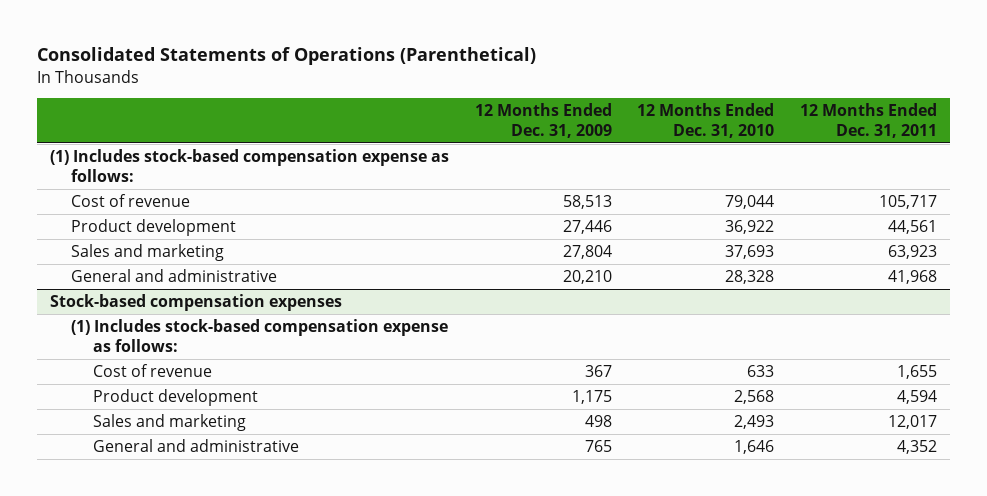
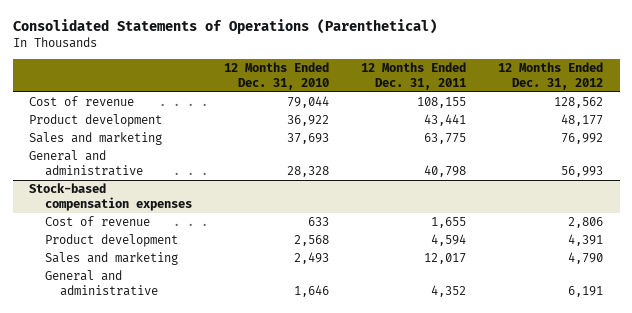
- | 12 Months Ended Dec. 31, 2009 | 12 Months Ended Dec. 31, 2010 | 12 Months Ended Dec. 31, 2011
+ | 12 Months Ended Dec. 31, 2010 | 12 Months Ended Dec. 31, 2011 | 12 Months Ended Dec. 31, 2012
- (1) Includes stock-based compensation expense as follows:
- Cost of revenue | 58,513 | 79,044 | 105,717
- Product development | 27,446 | 36,922 | 44,561
- Sales and marketing | 27,804 | 37,693 | 63,923
- General and administrative | 20,210 | 28,328 | 41,968
+ Cost of revenue | 79,044 | 108,155 | 128,562
+ Product development | 36,922 | 43,441 | 48,177
+ Sales and marketing | 37,693 | 63,775 | 76,992
+ General and administrative | 28,328 | 40,798 | 56,993
@ Stock-based compensation expenses
- (1) Includes stock-based compensation expense as follows:

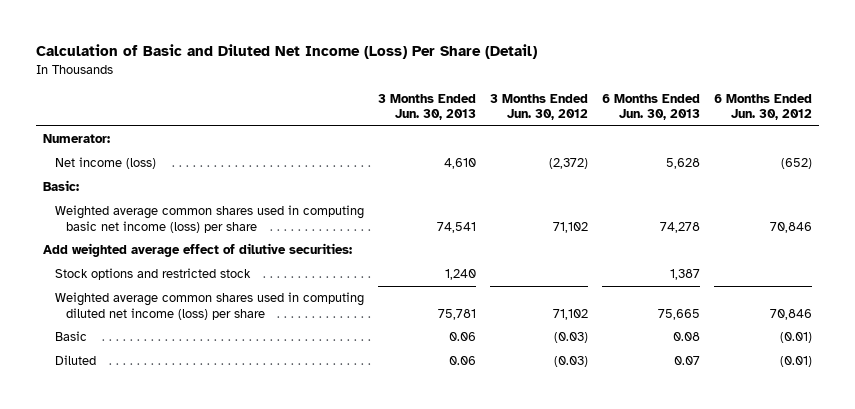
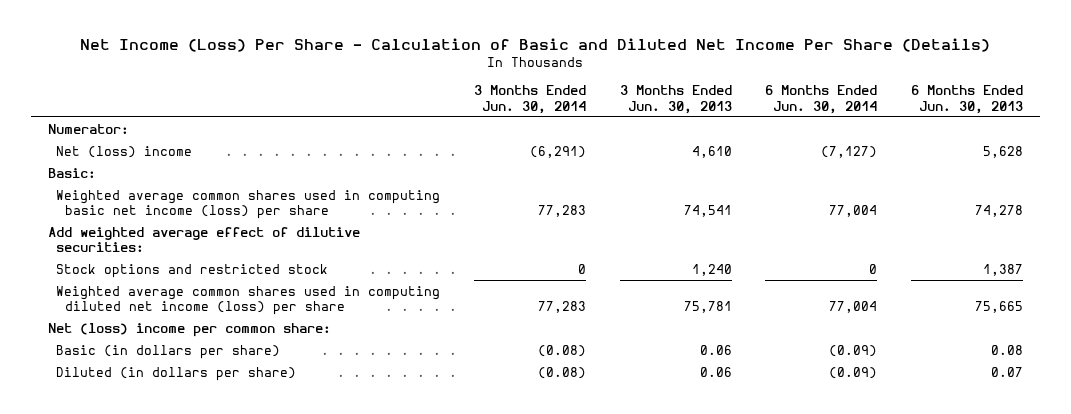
- Calculation of Basic and Diluted Net Income (Loss) Per Share (Detail)
+ Net Income (Loss) Per Share - Calculation of Basic and Diluted Net Income Per Share (Details)
- | 3 Months Ended Jun. 30, 2013 | 3 Months Ended Jun. 30, 2012 | 6 Months Ended Jun. 30, 2013 | 6 Months Ended Jun. 30, 2012
+ | 3 Months Ended Jun. 30, 2014 | 3 Months Ended Jun. 30, 2013 | 6 Months Ended Jun. 30, 2014 | 6 Months Ended Jun. 30, 2013
- Net income (loss) | 4,610 | (2,372) | 5,628 | (652)
+ Net (loss) income | (6,291) | 4,610 | (7,127) | 5,628
- Basic | 0.06 | (0.03) | 0.08 | (0.01)
- Diluted | 0.06 | (0.03) | 0.07 | (0.01)
+ Net (loss) income per common share:
+ Basic (in dollars per share) | (0.08) | 0.06 | (0.09) | 0.08
+ Diluted (in dollars per share) | (0.08) | 0.06 | (0.09) | 0.07

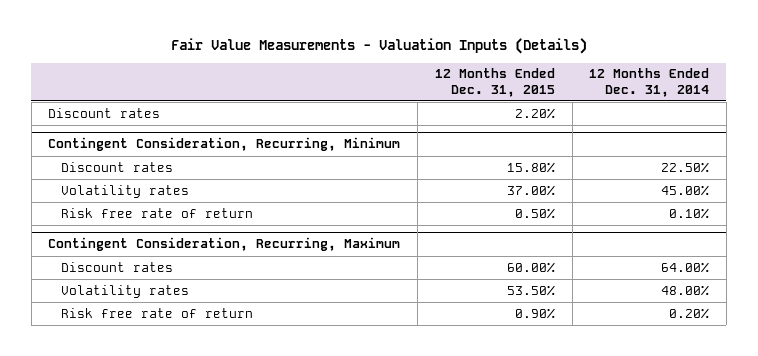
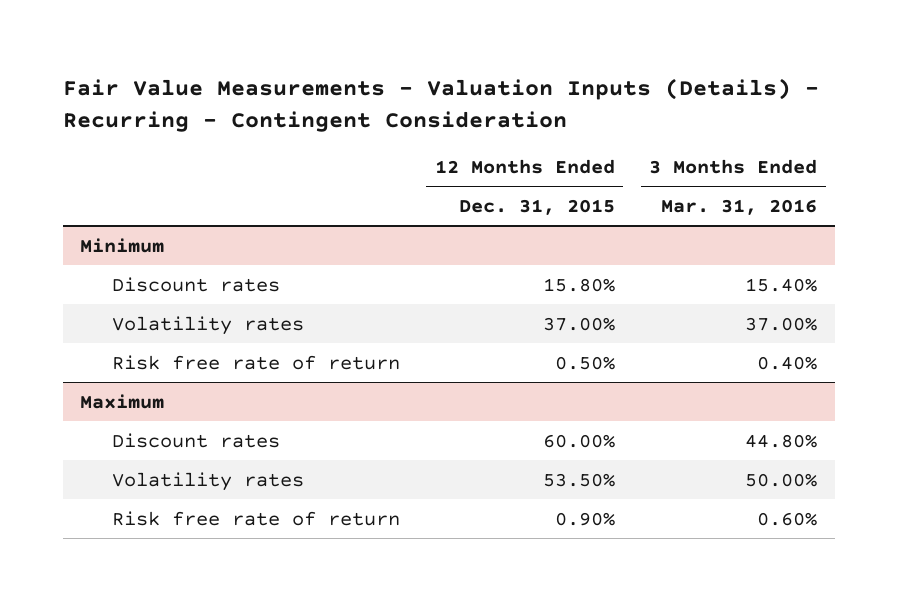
- Fair Value Measurements - Valuation Inputs (Details)
+ Fair Value Measurements - Valuation Inputs (Details) - Recurring - Contingent Consideration
- | 12 Months Ended Dec. 31, 2015 | 12 Months Ended Dec. 31, 2014
+ | 12 Months Ended Dec. 31, 2015 | 3 Months Ended Mar. 31, 2016
- Discount rates | 2.20% |
- Contingent Consideration, Recurring, Minimum
+ Minimum
- Contingent Consideration, Recurring, Maximum
+ Maximum

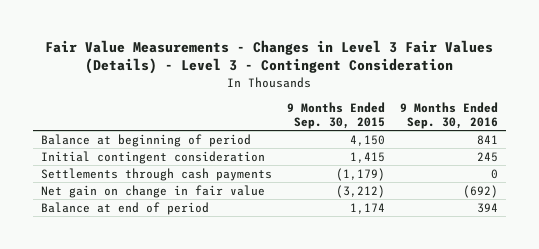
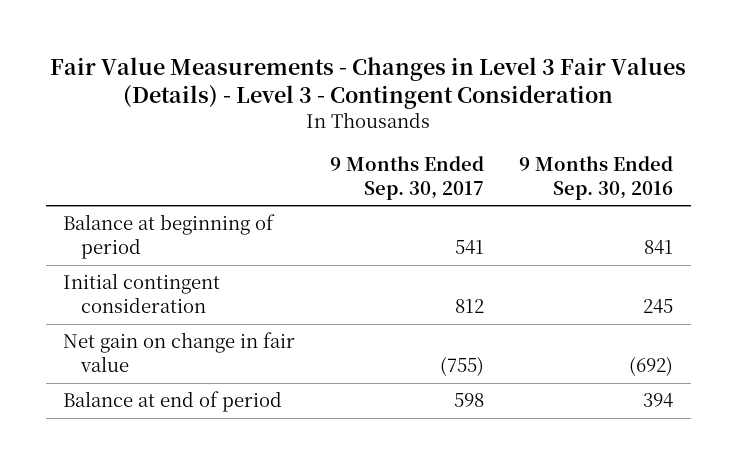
- | 9 Months Ended Sep. 30, 2015 | 9 Months Ended Sep. 30, 2016
+ | 9 Months Ended Sep. 30, 2017 | 9 Months Ended Sep. 30, 2016
- Settlements through cash payments | (1,179) | 0

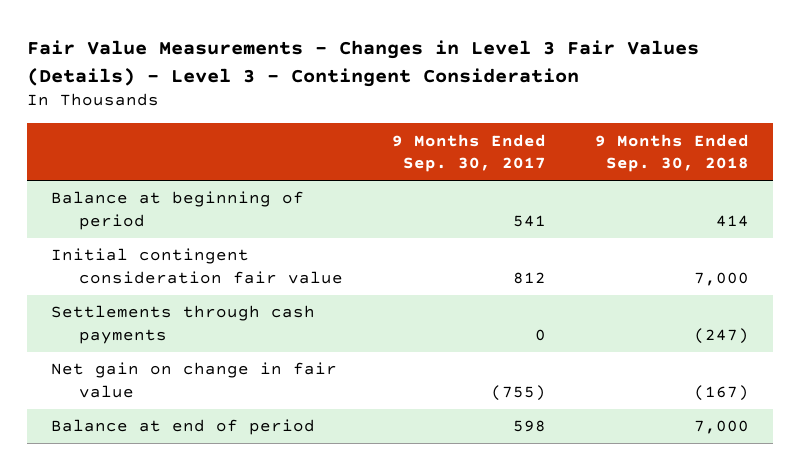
- | 9 Months Ended Sep. 30, 2017 | 9 Months Ended Sep. 30, 2016
+ | 9 Months Ended Sep. 30, 2017 | 9 Months Ended Sep. 30, 2018
- Initial contingent consideration | 812 | 245
+ Initial contingent consideration fair value | 812 | 7,000
+ Settlements through cash payments | 0 | (247)

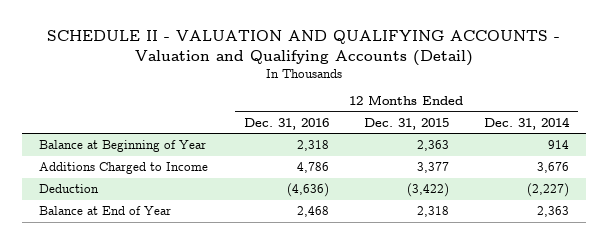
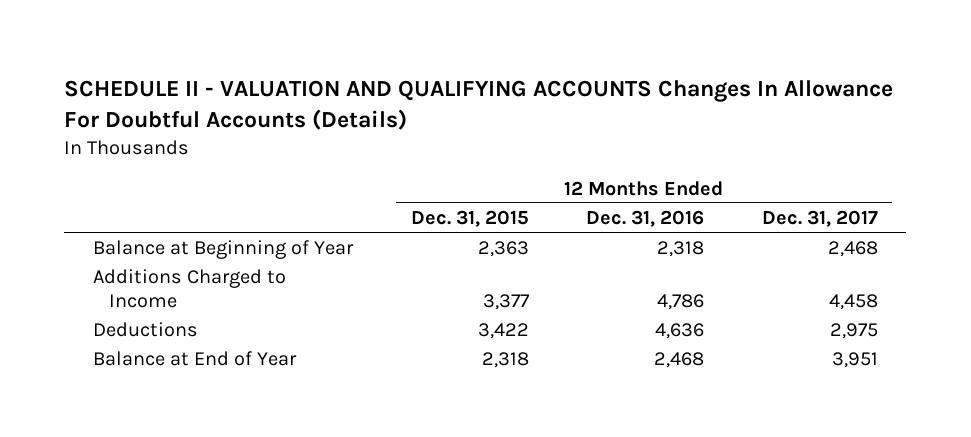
- SCHEDULE II - VALUATION AND QUALIFYING ACCOUNTS - Valuation and Qualifying Accounts (Detail)
+ SCHEDULE II - VALUATION AND QUALIFYING ACCOUNTS Changes In Allowance For Doubtful Accounts (Details)
- | 12 Months Ended Dec. 31, 2016 | 12 Months Ended Dec. 31, 2015 | 12 Months Ended Dec. 31, 2014
+ | 12 Months Ended Dec. 31, 2015 | 12 Months Ended Dec. 31, 2016 | 12 Months Ended Dec. 31, 2017
- Deduction | (4,636) | (3,422) | (2,227)
+ Deductions | 3,422 | 4,636 | 2,975

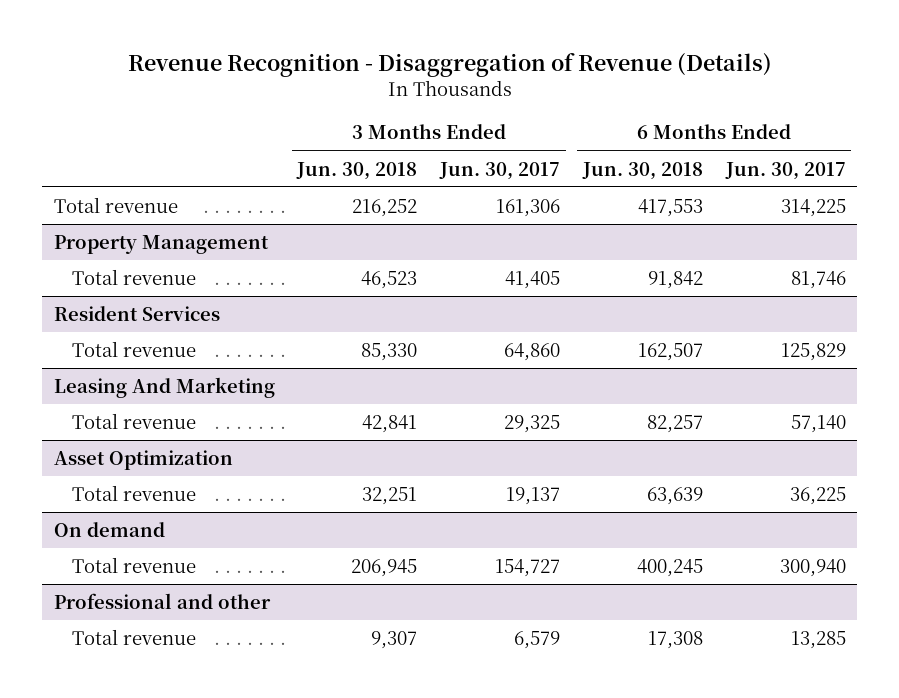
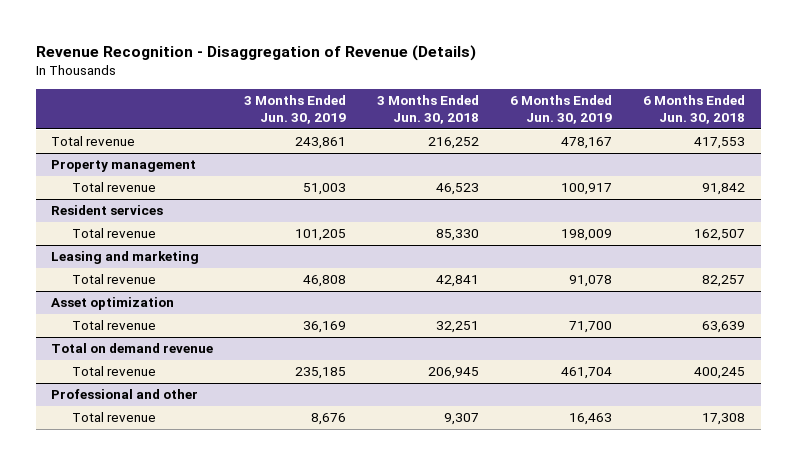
- | 3 Months Ended Jun. 30, 2018 | 3 Months Ended Jun. 30, 2017 | 6 Months Ended Jun. 30, 2018 | 6 Months Ended Jun. 30, 2017
+ | 3 Months Ended Jun. 30, 2019 | 3 Months Ended Jun. 30, 2018 | 6 Months Ended Jun. 30, 2019 | 6 Months Ended Jun. 30, 2018
- Property Management
+ Property management
- Resident Services
+ Resident services
- Leasing And Marketing
+ Leasing and marketing
- Asset Optimization
+ Asset optimization
- On demand
+ Total on demand revenue

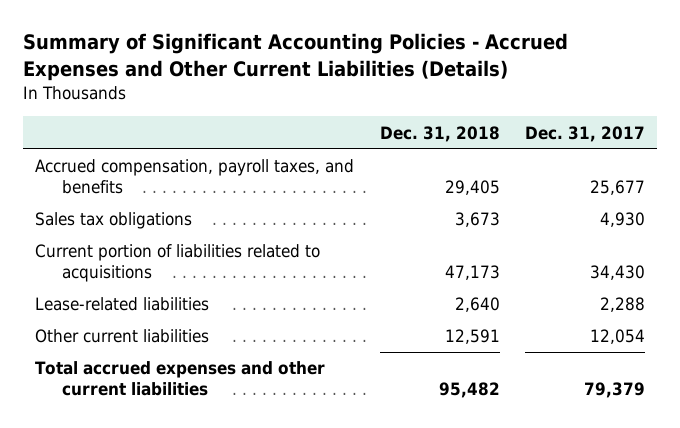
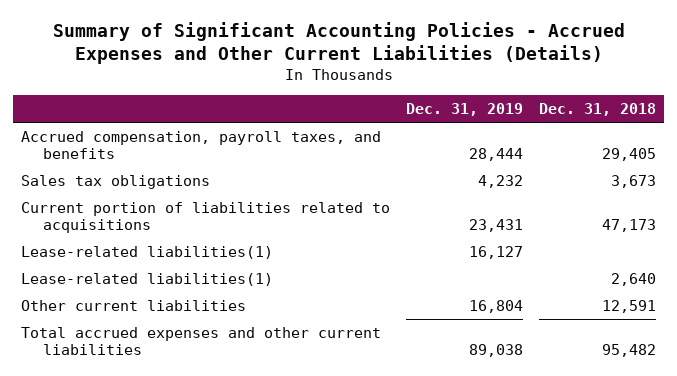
- | Dec. 31, 2018 | Dec. 31, 2017
+ | Dec. 31, 2019 | Dec. 31, 2018
- Lease-related liabilities | 2,640 | 2,288
+ Lease-related liabilities(1) | 16,127 |
+ Lease-related liabilities(1) | | 2,640

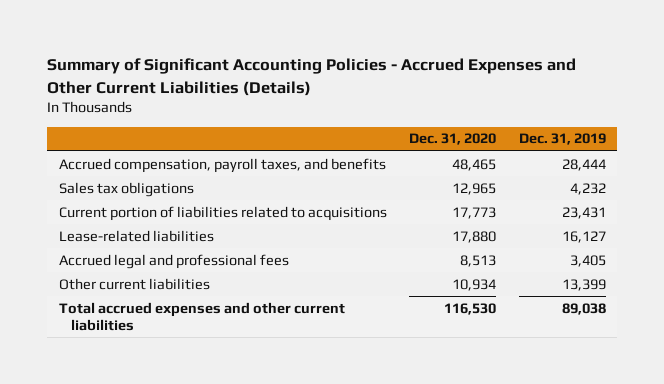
- | Dec. 31, 2019 | Dec. 31, 2018
+ | Dec. 31, 2020 | Dec. 31, 2019
- Lease-related liabilities(1) | 16,127 |
- Lease-related liabilities(1) | | 2,640
- Other current liabilities | 16,804 | 12,591
+ Lease-related liabilities | 17,880 | 16,127
+ Accrued legal and professional fees | 8,513 | 3,405
+ Other current liabilities | 10,934 | 13,399

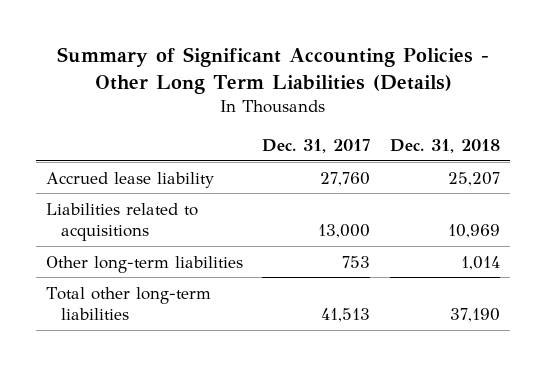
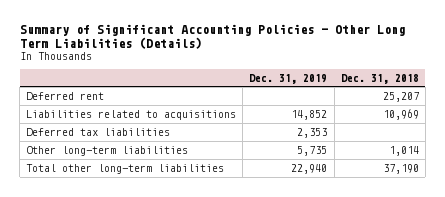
- | Dec. 31, 2017 | Dec. 31, 2018
+ | Dec. 31, 2019 | Dec. 31, 2018
- Accrued lease liability | 27,760 | 25,207
+ Deferred rent | | 25,207
+ Deferred tax liabilities | 2,353 |

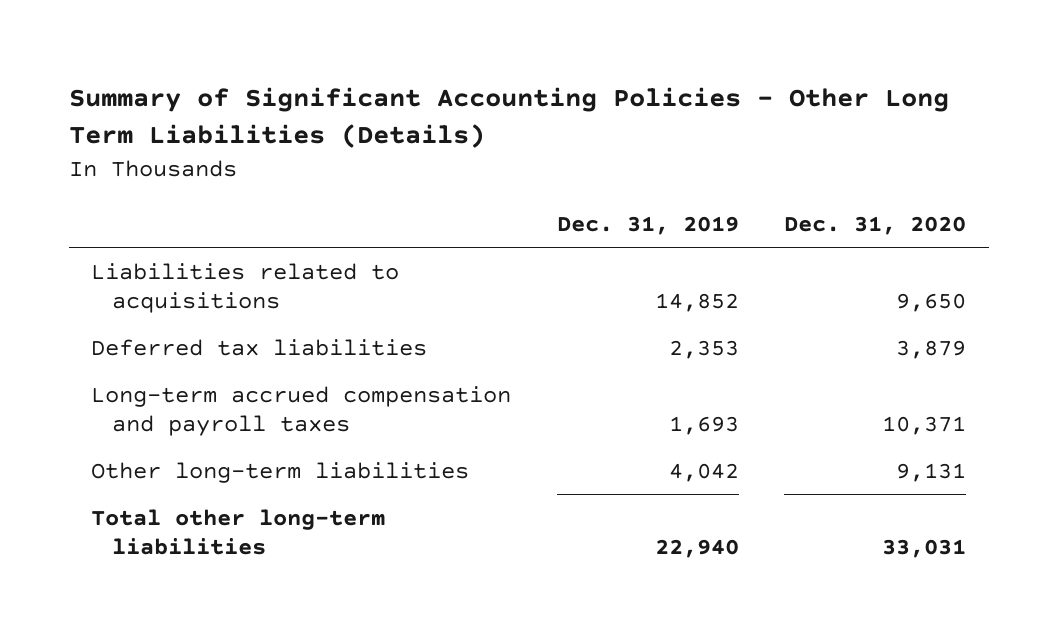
- | Dec. 31, 2019 | Dec. 31, 2018
+ | Dec. 31, 2019 | Dec. 31, 2020
- Deferred rent | | 25,207
- Other long-term liabilities | 5,735 | 1,014
+ Long-term accrued compensation and payroll taxes | 1,693 | 10,371
+ Other long-term liabilities | 4,042 | 9,131

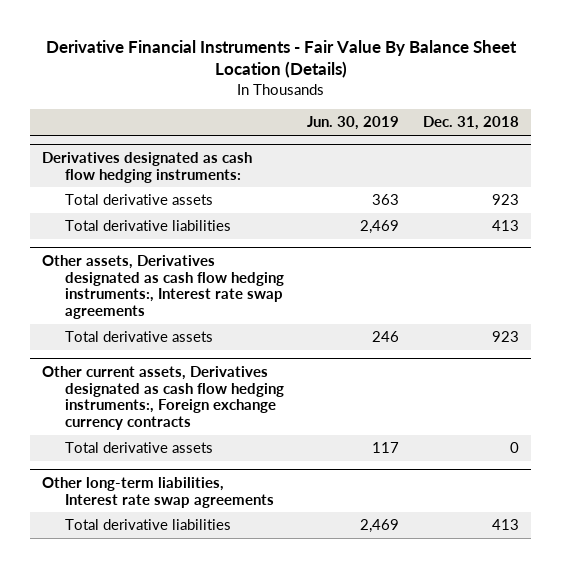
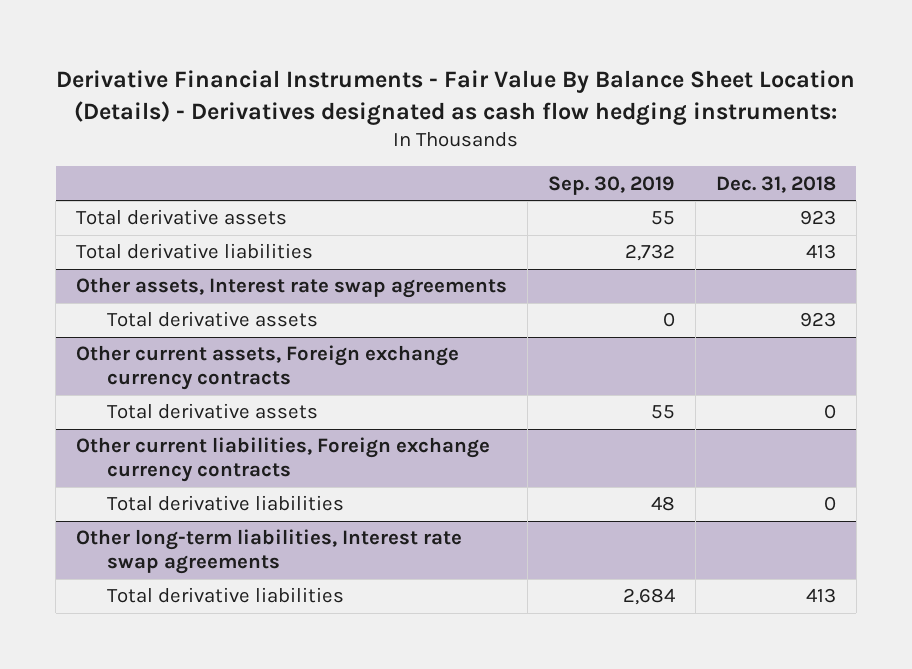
- Derivative Financial Instruments - Fair Value By Balance Sheet Location (Details)
+ Derivative Financial Instruments - Fair Value By Balance Sheet Location (Details) - Derivatives designated as cash flow hedging instruments:
- | Jun. 30, 2019 | Dec. 31, 2018
+ | Sep. 30, 2019 | Dec. 31, 2018
- Derivatives designated as cash flow hedging instruments:
- Other assets, Derivatives designated as cash flow hedging instruments:, Interest rate swap agreements
+ Other assets, Interest rate swap agreements
- Other current assets, Derivatives designated as cash flow hedging instruments:, Foreign exchange currency contracts
+ Other current assets, Foreign exchange currency contracts
+ Other current liabilities, Foreign exchange currency contracts
+ Total derivative liabilities | 48 | 0

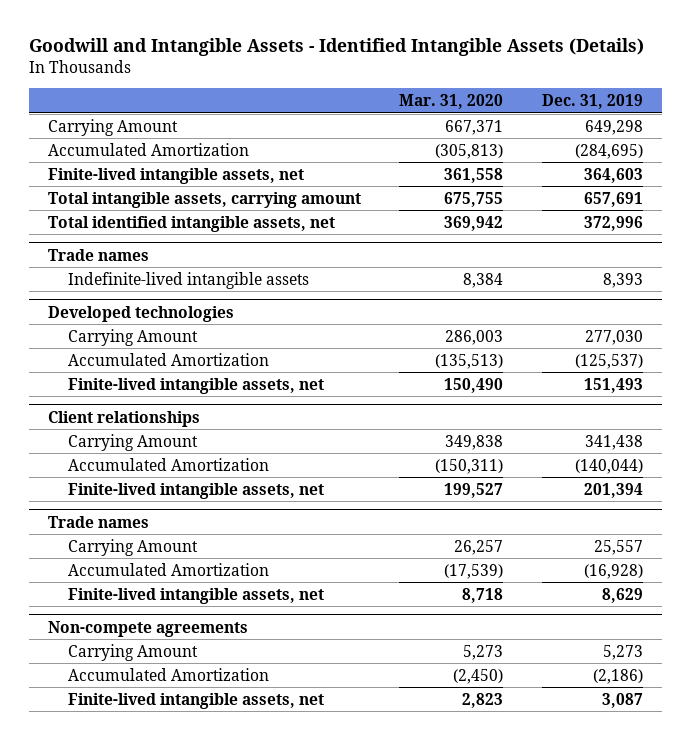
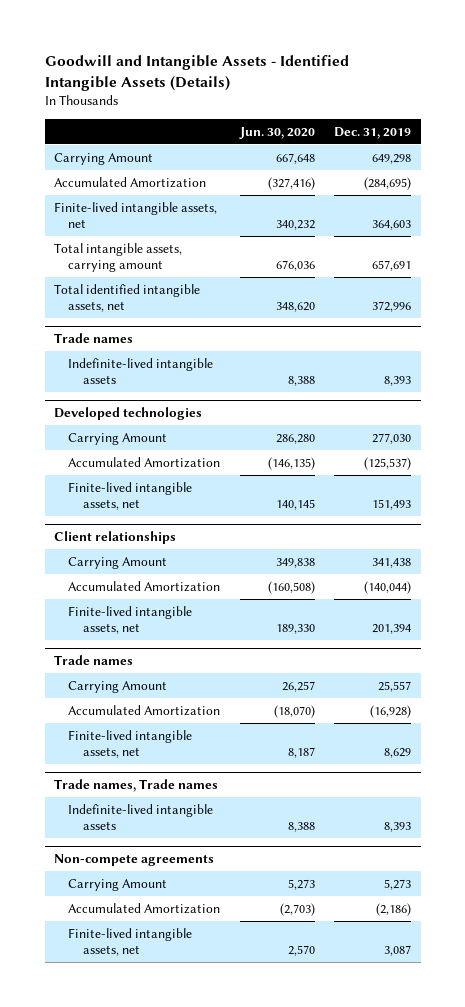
- | Mar. 31, 2020 | Dec. 31, 2019
+ | Jun. 30, 2020 | Dec. 31, 2019
+ Trade names, Trade names
+ Indefinite-lived intangible assets | 8,388 | 8,393

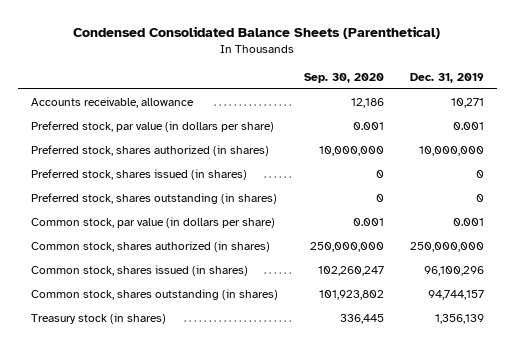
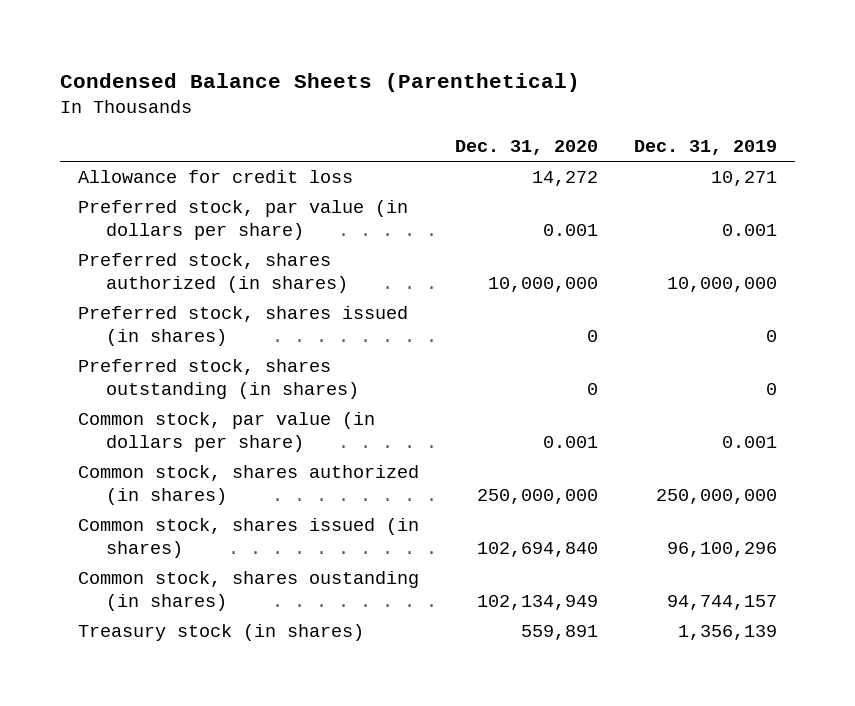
- Condensed Consolidated Balance Sheets (Parenthetical)
+ Condensed Balance Sheets (Parenthetical)
- | Sep. 30, 2020 | Dec. 31, 2019
+ | Dec. 31, 2020 | Dec. 31, 2019
- Accounts receivable, allowance | 12,186 | 10,271
+ Allowance for credit loss | 14,272 | 10,271
- Common stock, shares outstanding (in shares) | 101,923,802 | 94,744,157
+ Common stock, shares oustanding (in shares) | 102,134,949 | 94,744,157

